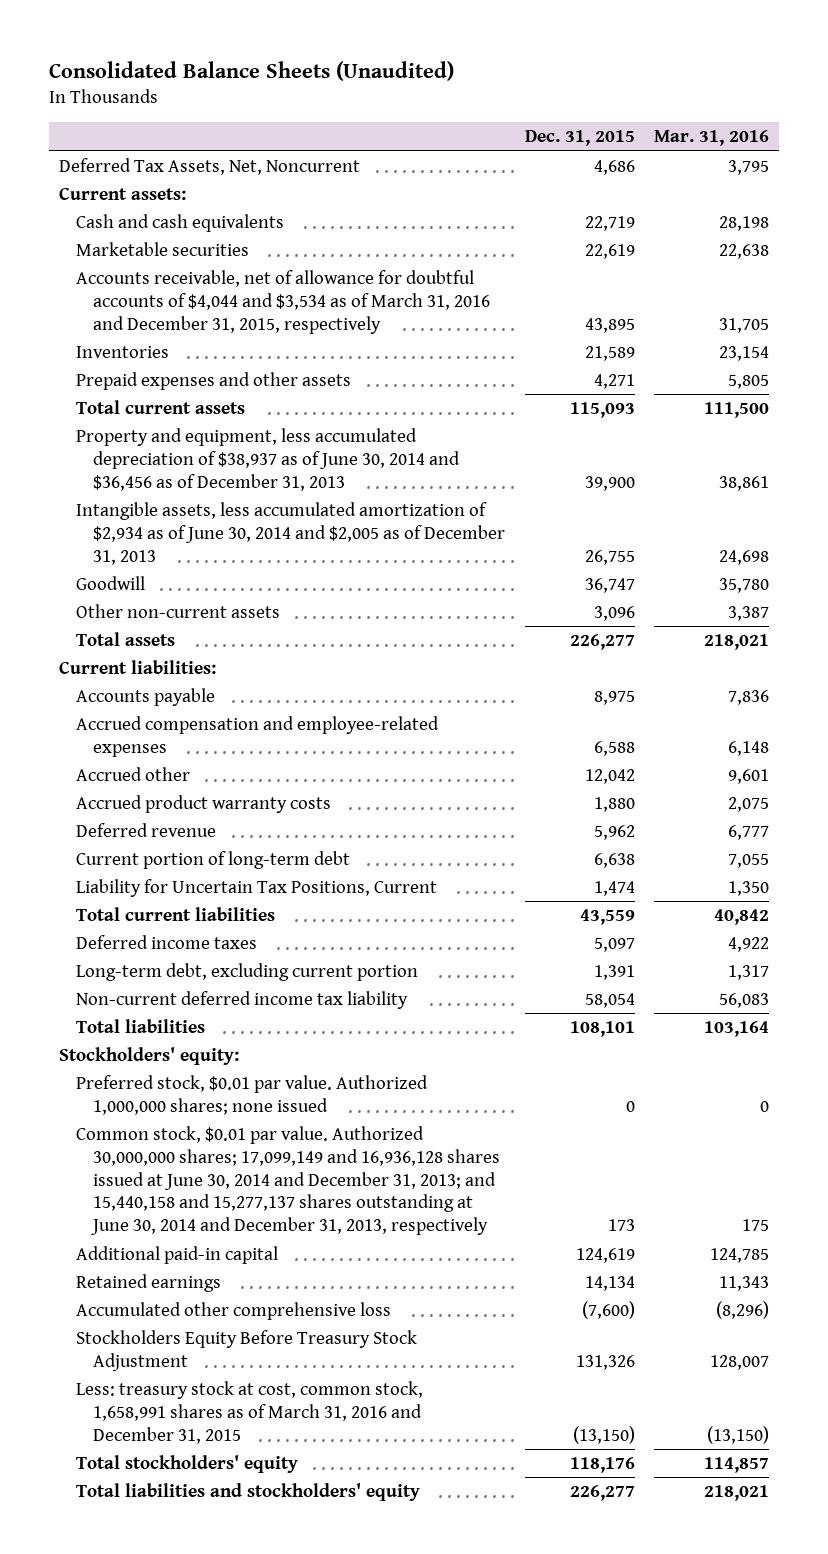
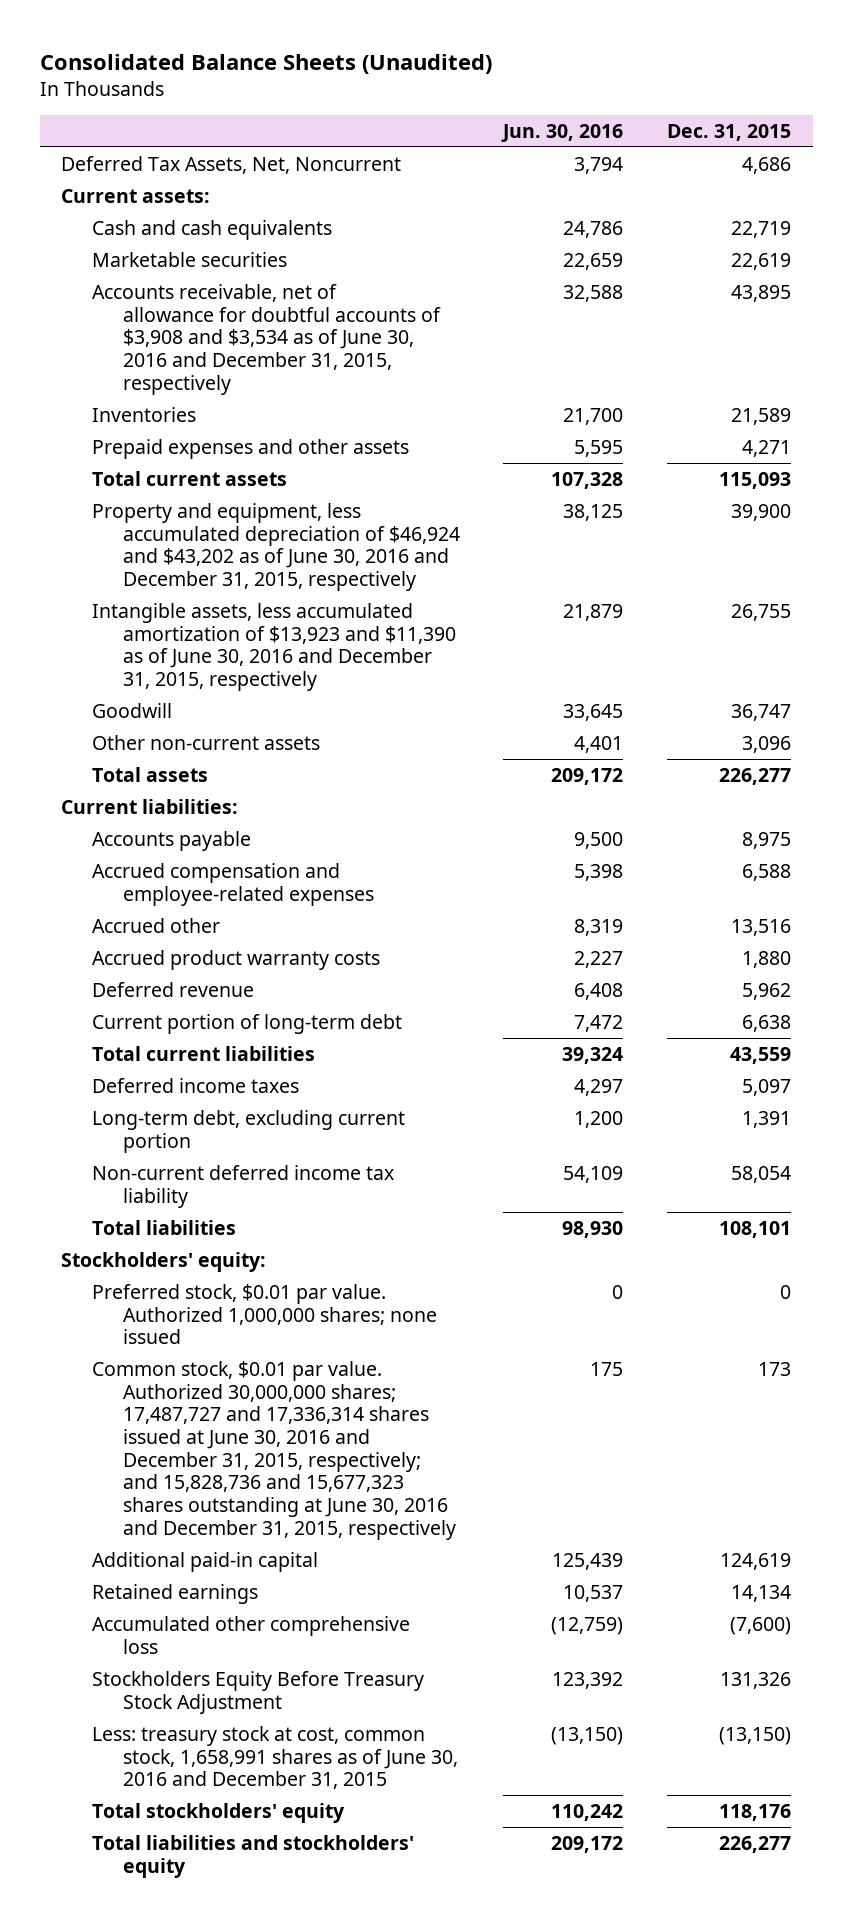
- | Dec. 31, 2015 | Mar. 31, 2016
+ | Jun. 30, 2016 | Dec. 31, 2015
- Accounts receivable, net of allowance for doubtful accounts of $4,044 and $3,534 as of March 31, 2016 and December 31, 2015, respectively | 43,895 | 31,705
+ Accounts receivable, net of allowance for doubtful accounts of $3,908 and $3,534 as of June 30, 2016 and December 31, 2015, respectively | 32,588 | 43,895
- Property and equipment, less accumulated depreciation of $38,937 as of June 30, 2014 and $36,456 as of December 31, 2013 | 39,900 | 38,861
- Intangible assets, less accumulated amortization of $2,934 as of June 30, 2014 and $2,005 as of December 31, 2013 | 26,755 | 24,698
+ Property and equipment, less accumulated depreciation of $46,924 and $43,202 as of June 30, 2016 and December 31, 2015, respectively | 38,125 | 39,900
+ Intangible assets, less accumulated amortization of $13,923 and $11,390 as of June 30, 2016 and December 31, 2015, respectively | 21,879 | 26,755
- Accrued other | 12,042 | 9,601
+ Accrued other | 8,319 | 13,516
- Liability for Uncertain Tax Positions, Current | 1,474 | 1,350
- Common stock, $0.01 par value. Authorized 30,000,000 shares; 17,099,149 and 16,936,128 shares issued at June 30, 2014 and December 31, 2013; and 15,440,158 and 15,277,137 shares outstanding at June 30, 2014 and December 31, 2013, respectively | 173 | 175
+ Common stock, $0.01 par value. Authorized 30,000,000 shares; 17,487,727 and 17,336,314 shares issued at June 30, 2016 and December 31, 2015, respectively; and 15,828,736 and 15,677,323 shares outstanding at June 30, 2016 and December 31, 2015, respectively | 175 | 173
- Less: treasury stock at cost, common stock, 1,658,991 shares as of March 31, 2016 and December 31, 2015 | (13,150) | (13,150)
+ Less: treasury stock at cost, common stock, 1,658,991 shares as of June 30, 2016 and December 31, 2015 | (13,150) | (13,150)

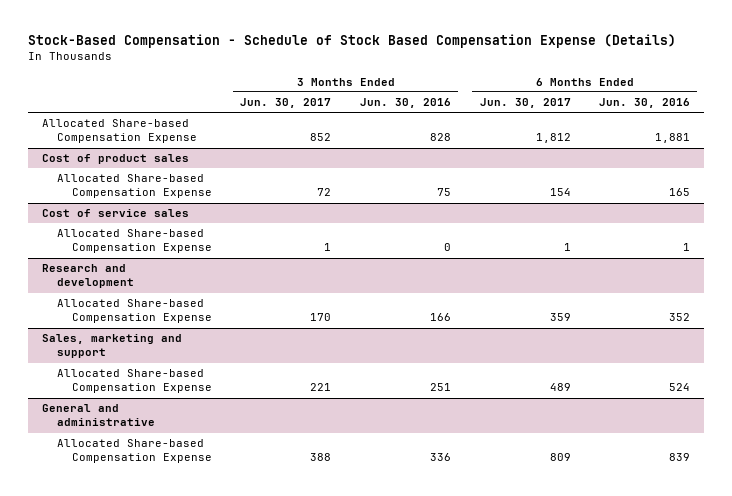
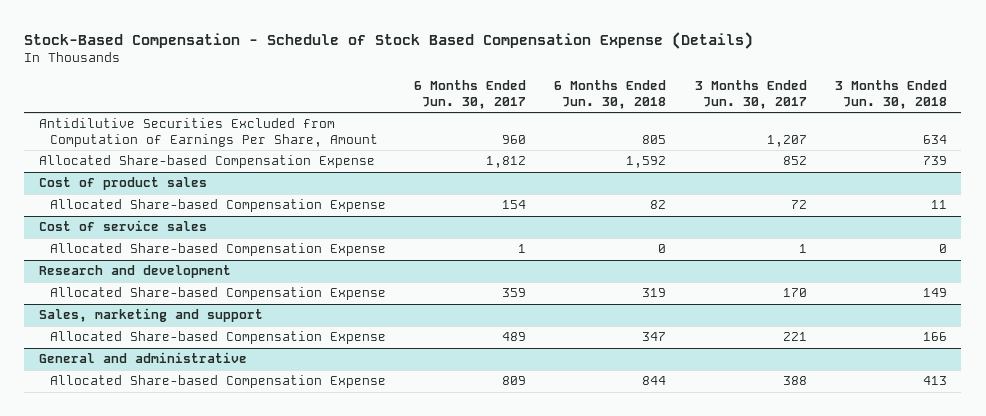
- | 3 Months Ended Jun. 30, 2017 | 3 Months Ended Jun. 30, 2016 | 6 Months Ended Jun. 30, 2017 | 6 Months Ended Jun. 30, 2016
+ | 6 Months Ended Jun. 30, 2017 | 6 Months Ended Jun. 30, 2018 | 3 Months Ended Jun. 30, 2017 | 3 Months Ended Jun. 30, 2018
+ Antidilutive Securities Excluded from Computation of Earnings Per Share, Amount | 960 | 805 | 1,207 | 634

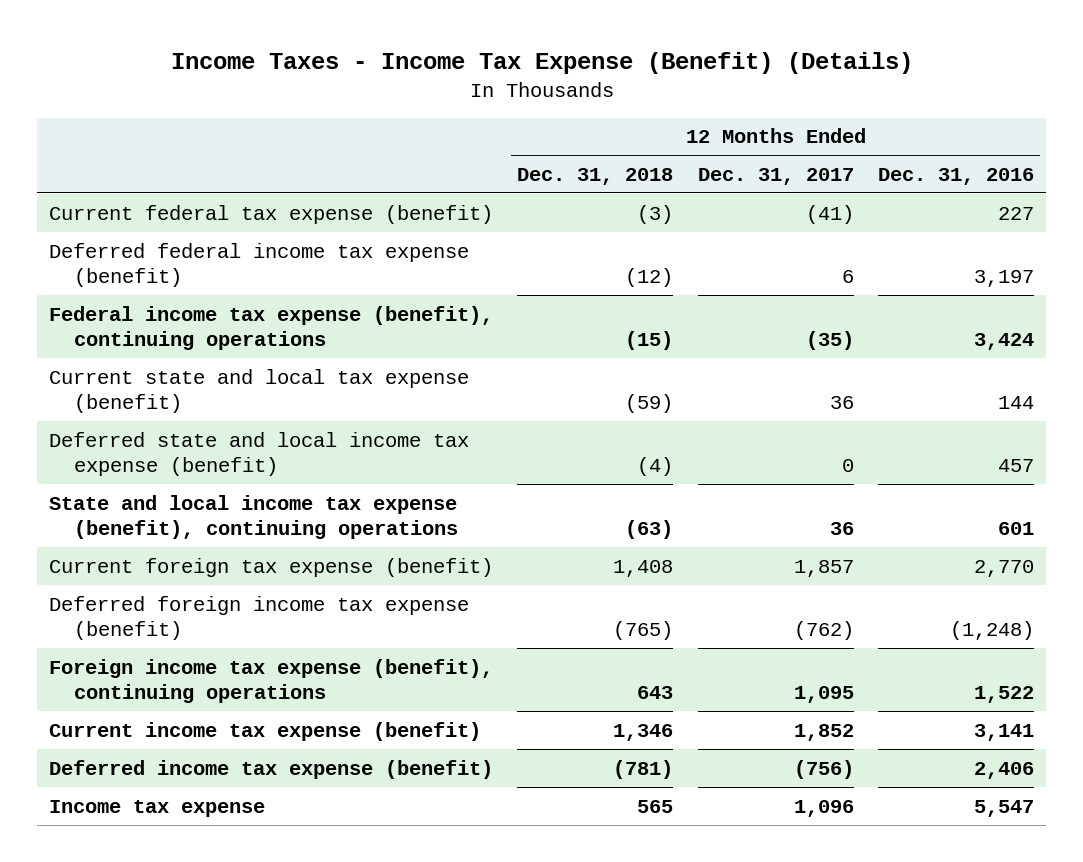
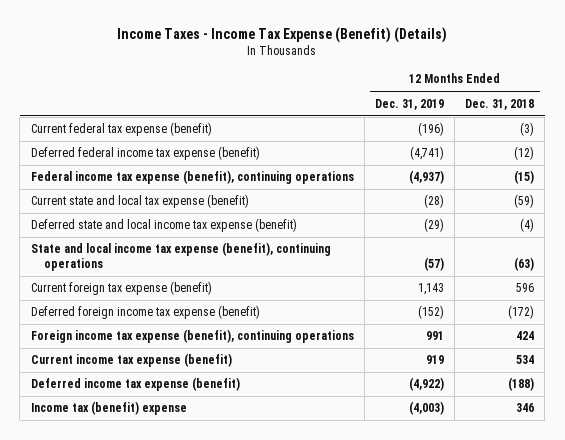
- | 12 Months Ended Dec. 31, 2018 | 12 Months Ended Dec. 31, 2017 | 12 Months Ended Dec. 31, 2016
+ | 12 Months Ended Dec. 31, 2019 | 12 Months Ended Dec. 31, 2018
- Current foreign tax expense (benefit) | 1,408 | 1,857 | 2,770
- Deferred foreign income tax expense (benefit) | (765) | (762) | (1,248)
- Foreign income tax expense (benefit), continuing operations | 643 | 1,095 | 1,522
- Current income tax expense (benefit) | 1,346 | 1,852 | 3,141
- Deferred income tax expense (benefit) | (781) | (756) | 2,406
- Income tax expense | 565 | 1,096 | 5,547
+ Current foreign tax expense (benefit) | 1,143 | 596
+ Deferred foreign income tax expense (benefit) | (152) | (172)
+ Foreign income tax expense (benefit), continuing operations | 991 | 424
+ Current income tax expense (benefit) | 919 | 534
+ Deferred income tax expense (benefit) | (4,922) | (188)
+ Income tax (benefit) expense | (4,003) | 346

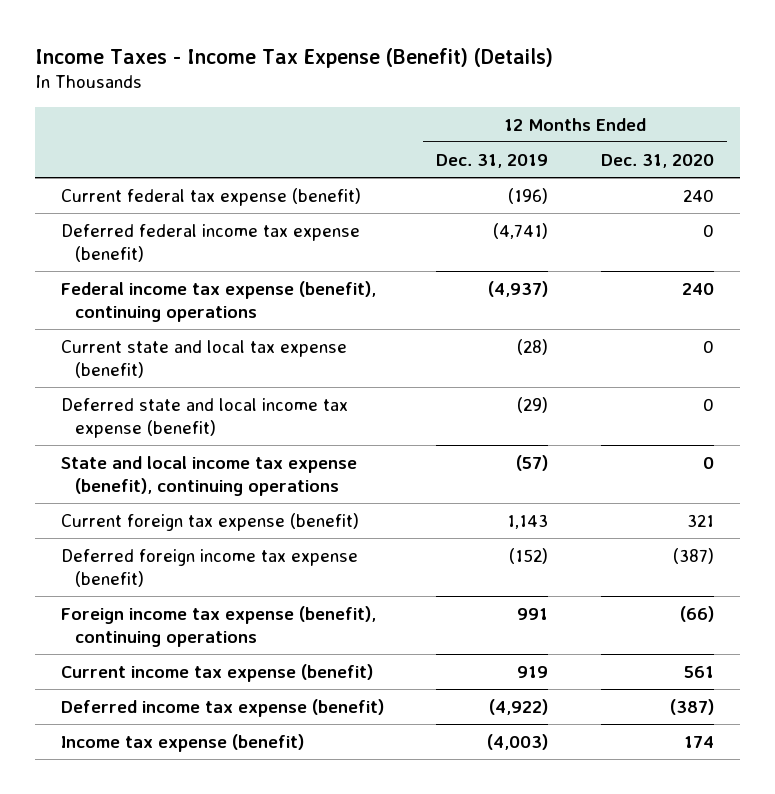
- | 12 Months Ended Dec. 31, 2019 | 12 Months Ended Dec. 31, 2018
+ | 12 Months Ended Dec. 31, 2019 | 12 Months Ended Dec. 31, 2020
- Income tax (benefit) expense | (4,003) | 346
+ Income tax expense (benefit) | (4,003) | 174

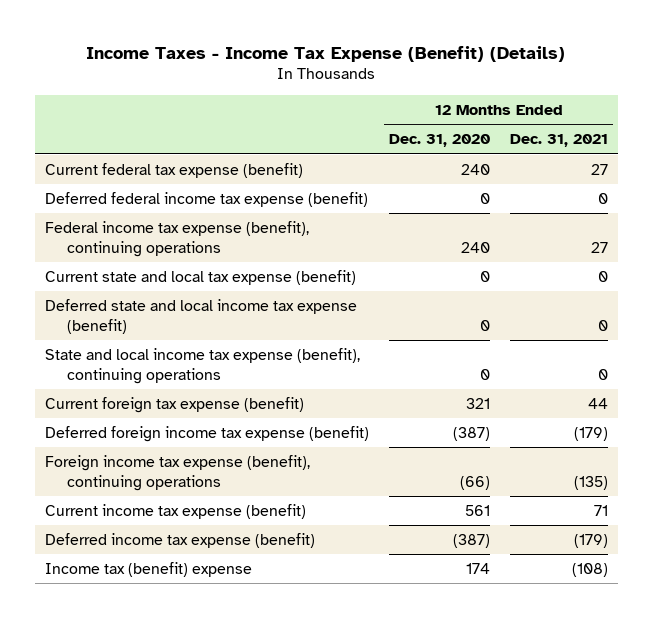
- | 12 Months Ended Dec. 31, 2019 | 12 Months Ended Dec. 31, 2020
+ | 12 Months Ended Dec. 31, 2020 | 12 Months Ended Dec. 31, 2021
- Income tax expense (benefit) | (4,003) | 174
+ Income tax (benefit) expense | 174 | (108)

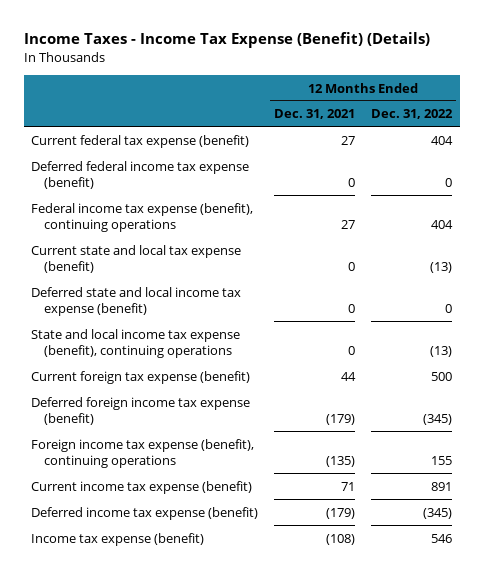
- | 12 Months Ended Dec. 31, 2020 | 12 Months Ended Dec. 31, 2021
+ | 12 Months Ended Dec. 31, 2021 | 12 Months Ended Dec. 31, 2022
- Income tax (benefit) expense | 174 | (108)
+ Income tax expense (benefit) | (108) | 546

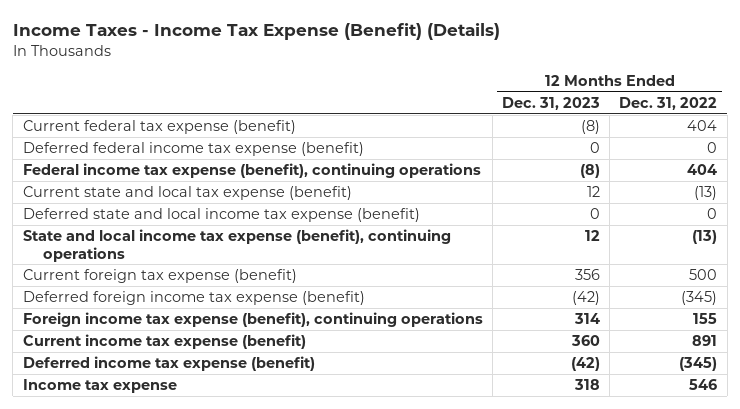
- | 12 Months Ended Dec. 31, 2021 | 12 Months Ended Dec. 31, 2022
+ | 12 Months Ended Dec. 31, 2023 | 12 Months Ended Dec. 31, 2022
- Income tax expense (benefit) | (108) | 546
+ Income tax expense | 318 | 546

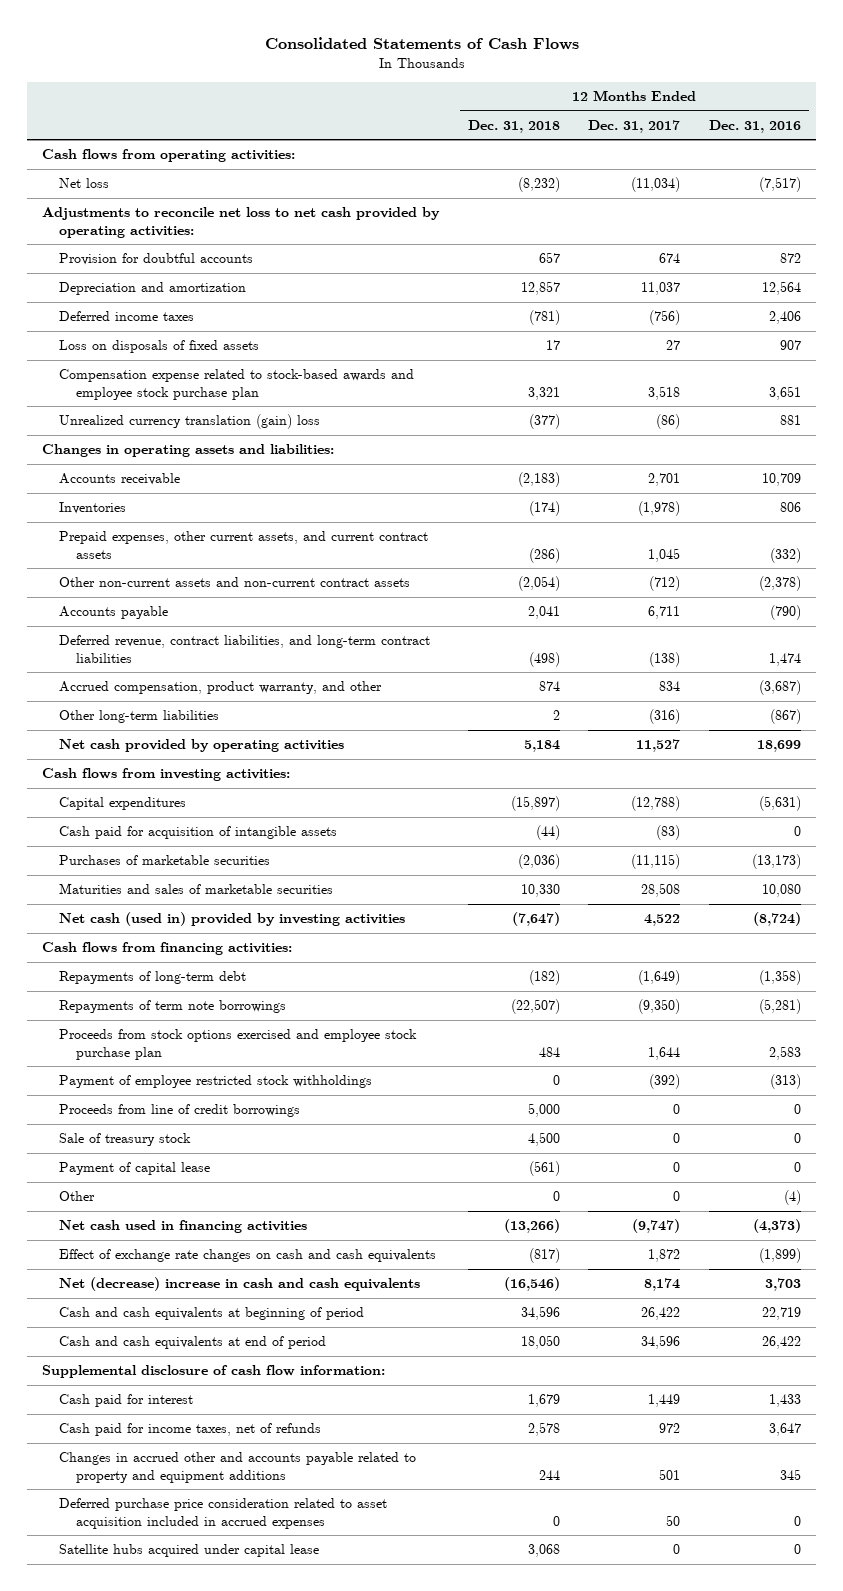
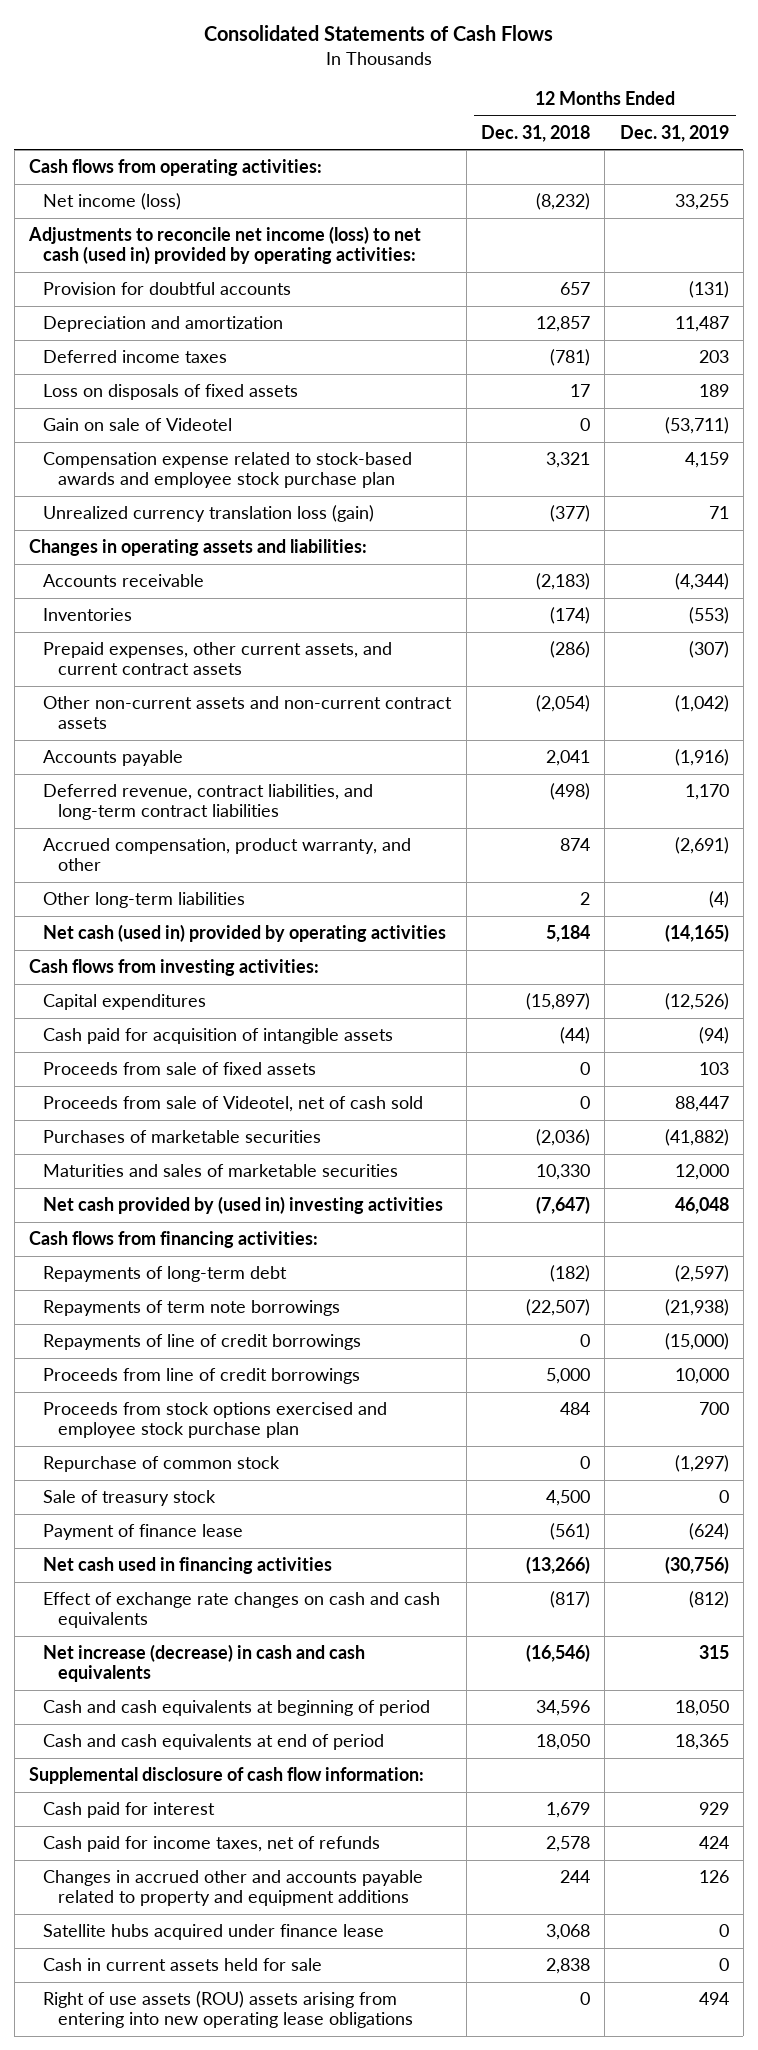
- | 12 Months Ended Dec. 31, 2018 | 12 Months Ended Dec. 31, 2017 | 12 Months Ended Dec. 31, 2016
+ | 12 Months Ended Dec. 31, 2018 | 12 Months Ended Dec. 31, 2019
- Net loss | (8,232) | (11,034) | (7,517)
- Adjustments to reconcile net loss to net cash provided by operating activities:
+ Net income (loss) | (8,232) | 33,255
+ Adjustments to reconcile net income (loss) to net cash (used in) provided by operating activities:
+ Gain on sale of Videotel | 0 | (53,711)
- Unrealized currency translation (gain) loss | (377) | (86) | 881
+ Unrealized currency translation loss (gain) | (377) | 71
- Net cash provided by operating activities | 5,184 | 11,527 | 18,699
+ Net cash (used in) provided by operating activities | 5,184 | (14,165)
+ Proceeds from sale of fixed assets | 0 | 103
+ Proceeds from sale of Videotel, net of cash sold | 0 | 88,447
- Net cash (used in) provided by investing activities | (7,647) | 4,522 | (8,724)
+ Net cash provided by (used in) investing activities | (7,647) | 46,048
- Payment of employee restricted stock withholdings | 0 | (392) | (313)
+ Repayments of line of credit borrowings | 0 | (15,000)
moved down: Proceeds from stock options exercised and employee stock purchase plan | 484 | 700
+ Repurchase of common stock | 0 | (1,297)
- Payment of capital lease | (561) | 0 | 0
- Other | 0 | 0 | (4)
+ Payment of finance lease | (561) | (624)
- Net (decrease) increase in cash and cash equivalents | (16,546) | 8,174 | 3,703
+ Net increase (decrease) in cash and cash equivalents | (16,546) | 315
- Deferred purchase price consideration related to asset acquisition included in accrued expenses | 0 | 50 | 0
- Satellite hubs acquired under capital lease | 3,068 | 0 | 0
+ Satellite hubs acquired under finance lease | 3,068 | 0
+ Cash in current assets held for sale | 2,838 | 0
+ Right of use assets (ROU) assets arising from entering into new operating lease obligations | 0 | 494

